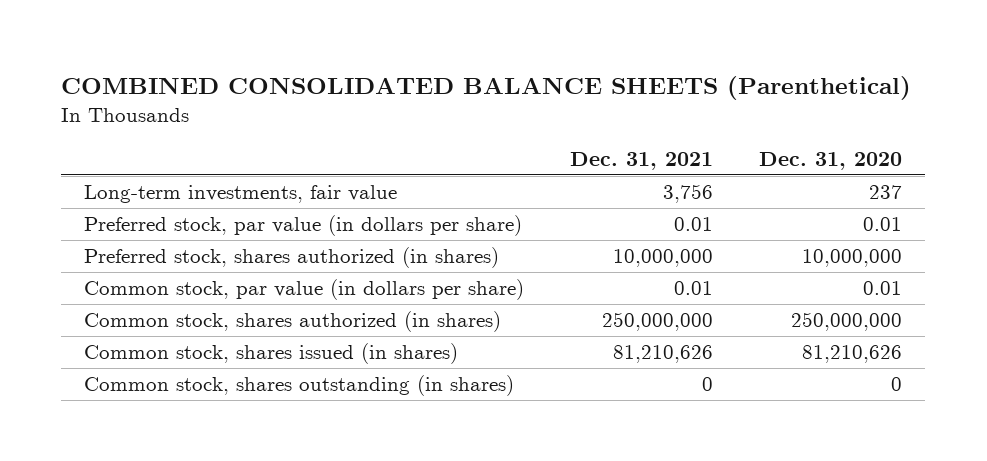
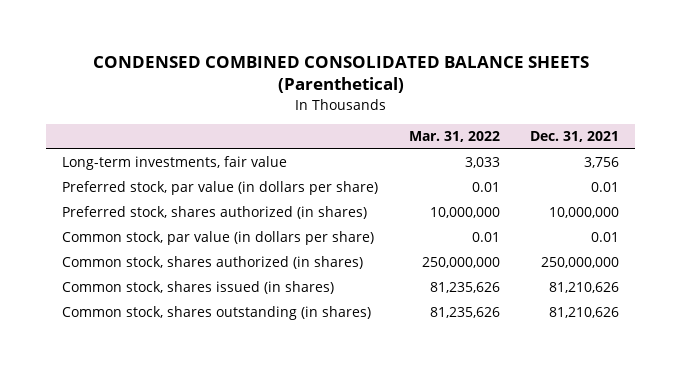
- COMBINED CONSOLIDATED BALANCE SHEETS (Parenthetical)
+ CONDENSED COMBINED CONSOLIDATED BALANCE SHEETS (Parenthetical)
- | Dec. 31, 2021 | Dec. 31, 2020
+ | Mar. 31, 2022 | Dec. 31, 2021
- Common stock, shares outstanding (in shares) | 0 | 0
+ Common stock, shares outstanding (in shares) | 81,235,626 | 81,210,626

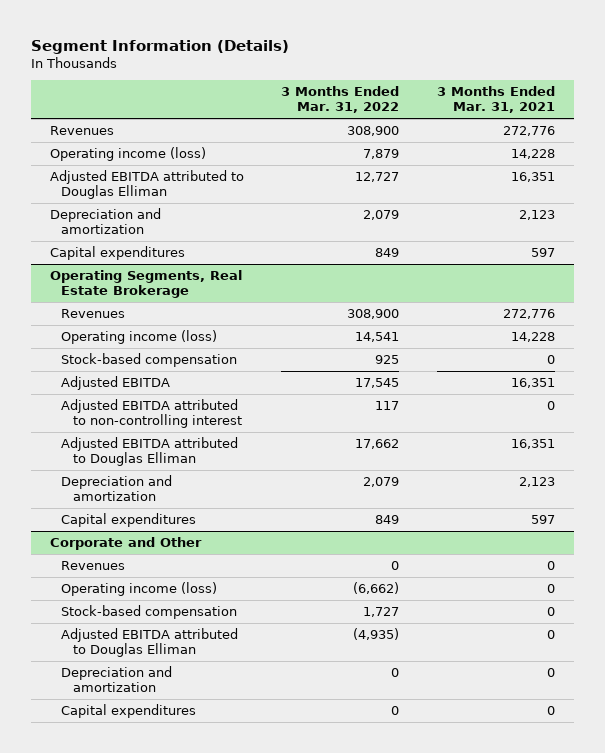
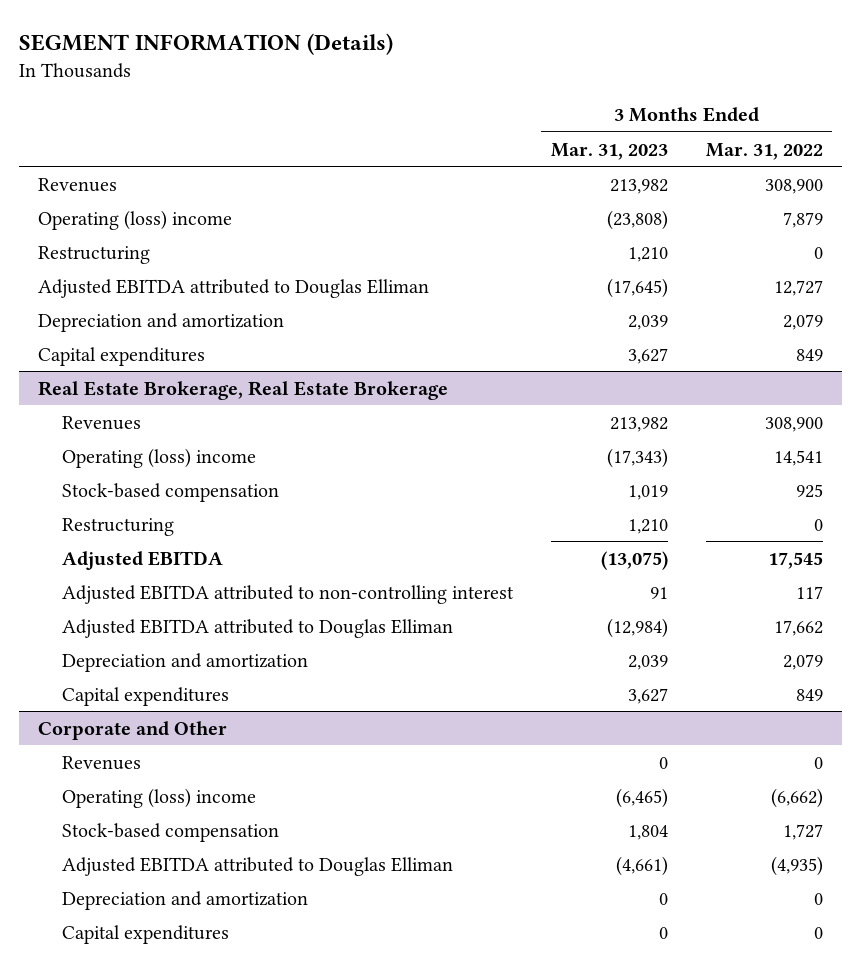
- Segment Information (Details)
+ SEGMENT INFORMATION (Details)
- | 3 Months Ended Mar. 31, 2022 | 3 Months Ended Mar. 31, 2021
+ | 3 Months Ended Mar. 31, 2023 | 3 Months Ended Mar. 31, 2022
- Operating income (loss) | 7,879 | 14,228
+ Operating (loss) income | (23,808) | 7,879
+ Restructuring | 1,210 | 0
- Operating Segments, Real Estate Brokerage
+ Real Estate Brokerage, Real Estate Brokerage
- Operating income (loss) | 14,541 | 14,228
+ Operating (loss) income | (17,343) | 14,541
+ Restructuring | 1,210 | 0
@ Corporate and Other
- Operating income (loss) | (6,662) | 0
+ Operating (loss) income | (6,465) | (6,662)

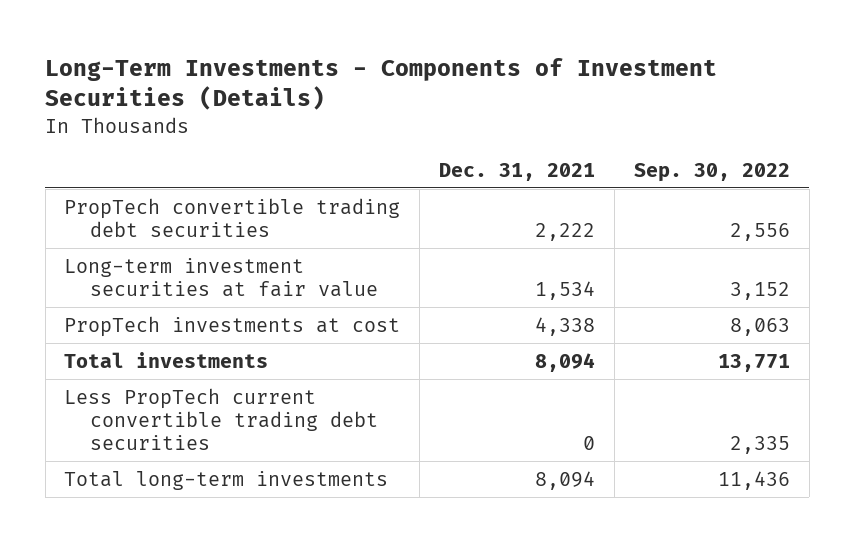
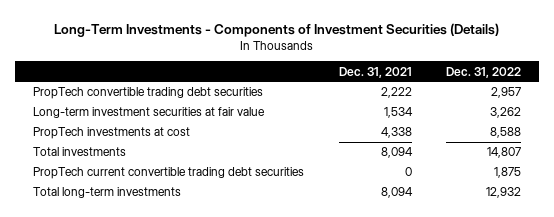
- | Dec. 31, 2021 | Sep. 30, 2022
+ | Dec. 31, 2021 | Dec. 31, 2022
- Less PropTech current convertible trading debt securities | 0 | 2,335
+ PropTech current convertible trading debt securities | 0 | 1,875

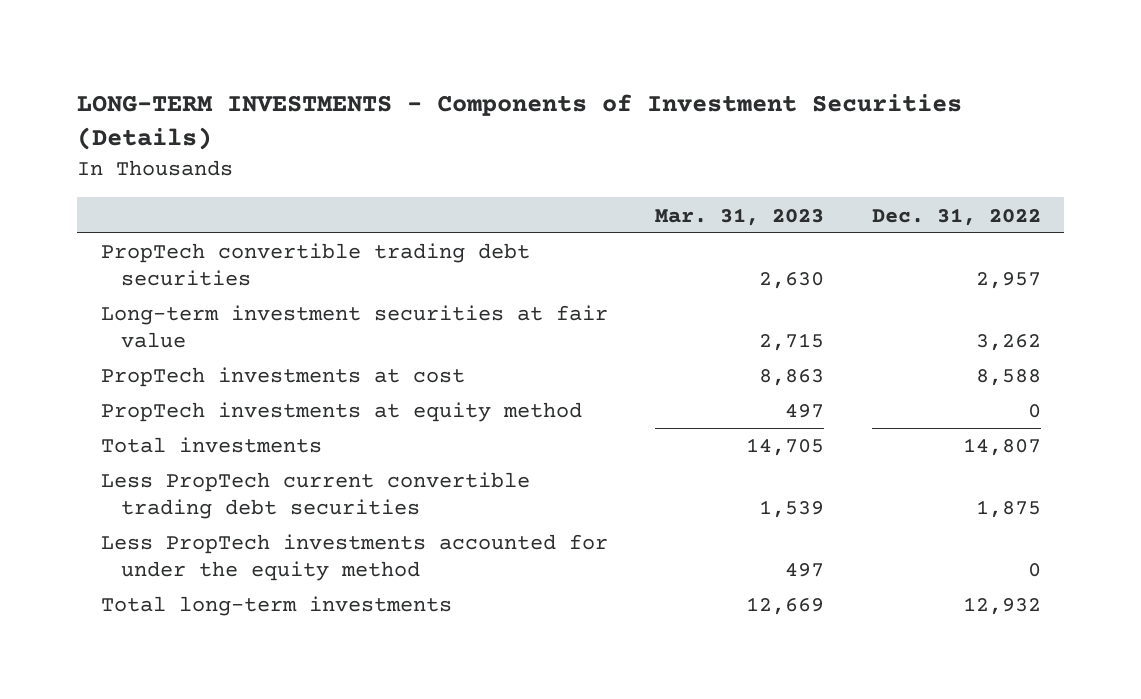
- Long-Term Investments - Components of Investment Securities (Details)
+ LONG-TERM INVESTMENTS - Components of Investment Securities (Details)
- | Dec. 31, 2021 | Dec. 31, 2022
+ | Mar. 31, 2023 | Dec. 31, 2022
+ PropTech investments at equity method | 497 | 0
- PropTech current convertible trading debt securities | 0 | 1,875
+ Less PropTech current convertible trading debt securities | 1,539 | 1,875
+ Less PropTech investments accounted for under the equity method | 497 | 0

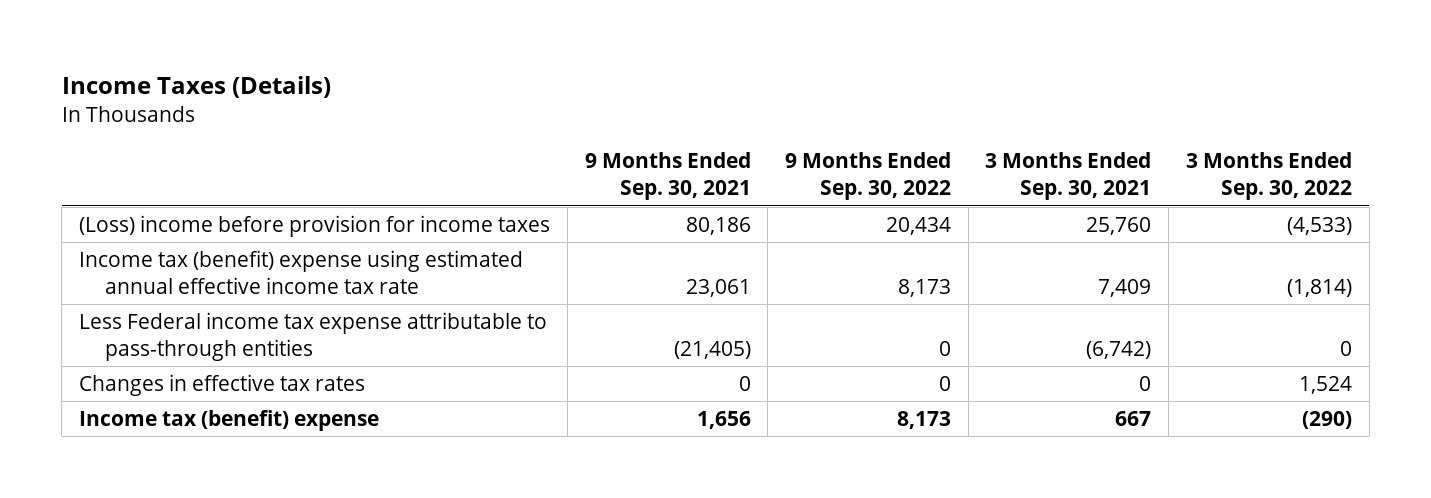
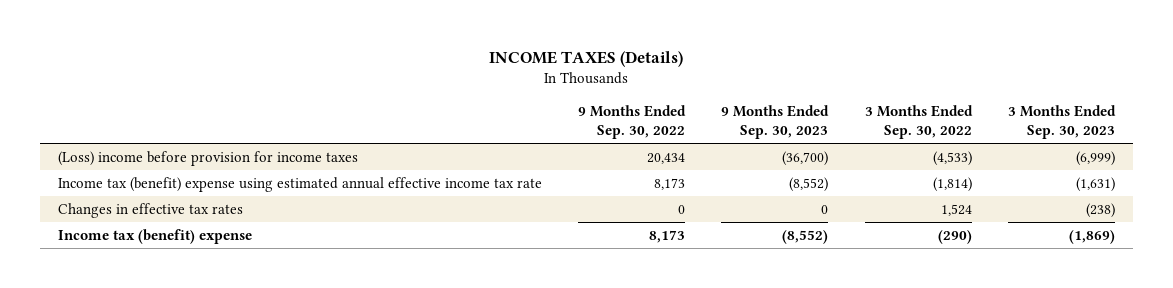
- Income Taxes (Details)
+ INCOME TAXES (Details)
- | 9 Months Ended Sep. 30, 2021 | 9 Months Ended Sep. 30, 2022 | 3 Months Ended Sep. 30, 2021 | 3 Months Ended Sep. 30, 2022
+ | 9 Months Ended Sep. 30, 2022 | 9 Months Ended Sep. 30, 2023 | 3 Months Ended Sep. 30, 2022 | 3 Months Ended Sep. 30, 2023
- Less Federal income tax expense attributable to pass-through entities | (21,405) | 0 | (6,742) | 0

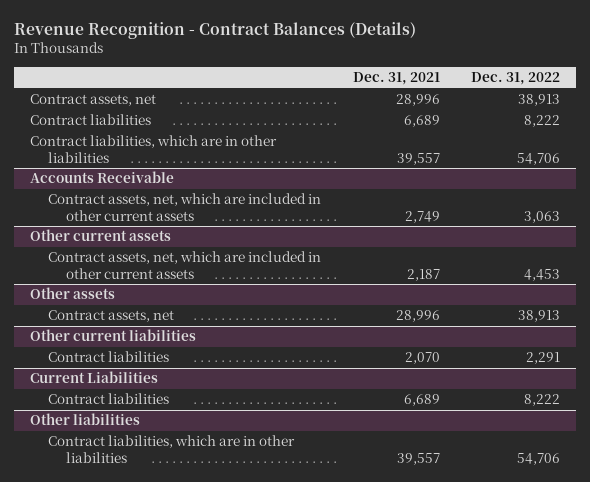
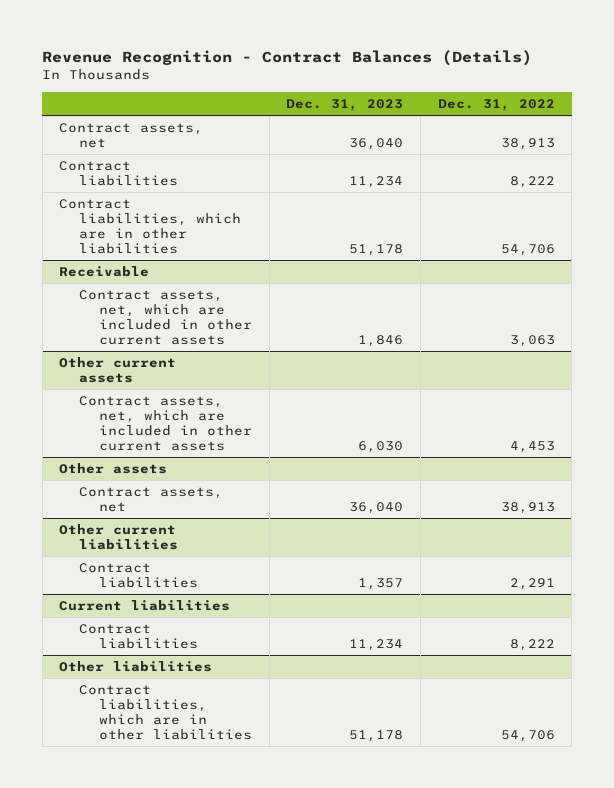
- | Dec. 31, 2021 | Dec. 31, 2022
+ | Dec. 31, 2023 | Dec. 31, 2022
- Accounts Receivable
+ Receivable
- Current Liabilities
+ Current liabilities

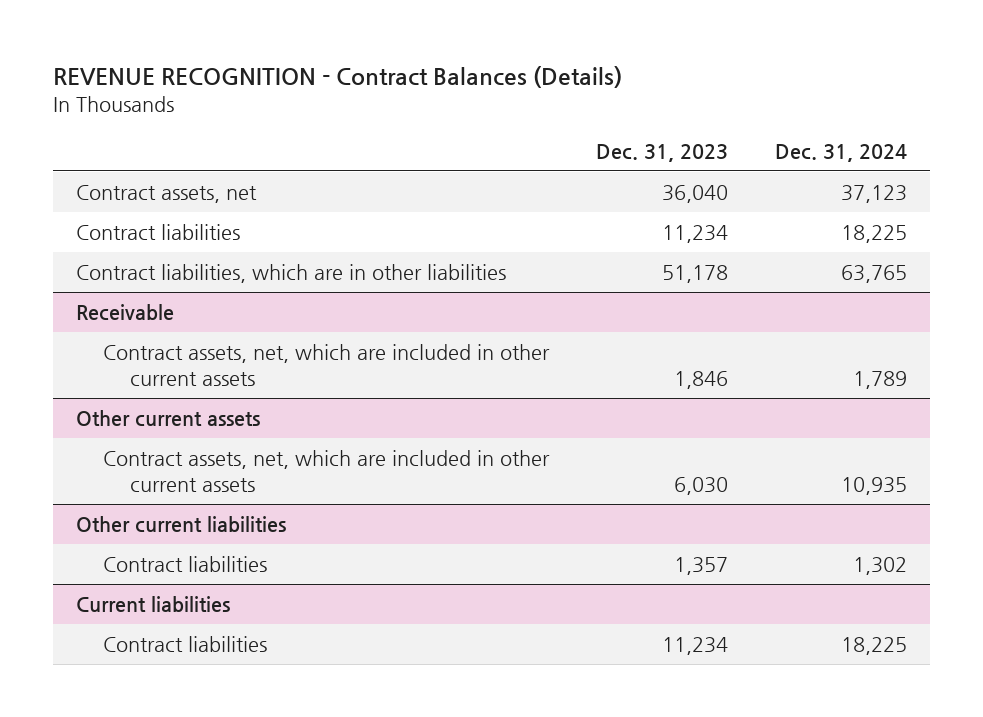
- Revenue Recognition - Contract Balances (Details)
+ REVENUE RECOGNITION - Contract Balances (Details)
- | Dec. 31, 2023 | Dec. 31, 2022
+ | Dec. 31, 2023 | Dec. 31, 2024
- Other assets
- Contract assets, net | 36,040 | 38,913
- Other liabilities
- Contract liabilities, which are in other liabilities | 51,178 | 54,706

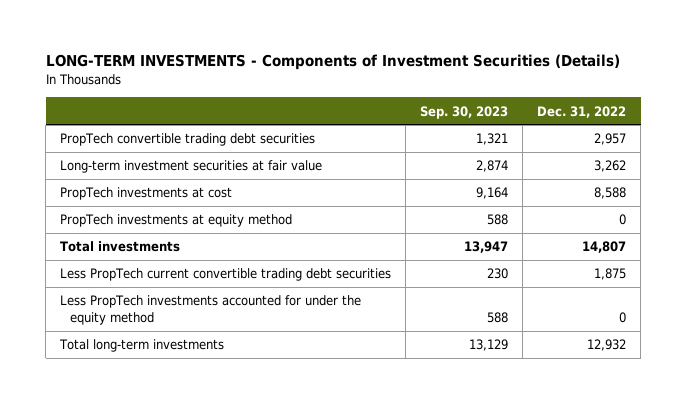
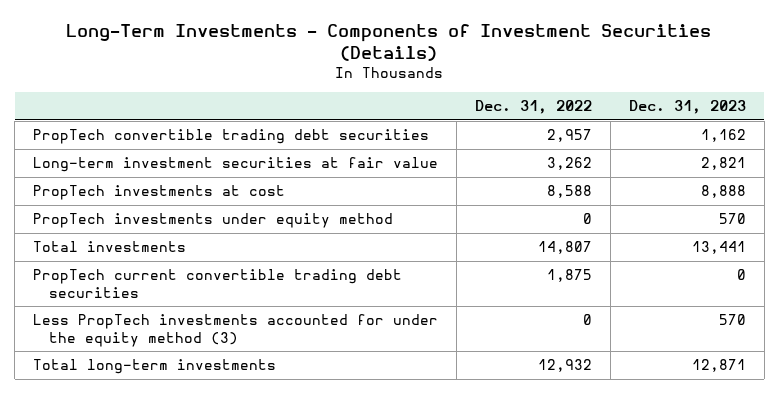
- LONG-TERM INVESTMENTS - Components of Investment Securities (Details)
+ Long-Term Investments - Components of Investment Securities (Details)
- | Sep. 30, 2023 | Dec. 31, 2022
+ | Dec. 31, 2022 | Dec. 31, 2023
- PropTech investments at equity method | 588 | 0
+ PropTech investments under equity method | 0 | 570
- Less PropTech current convertible trading debt securities | 230 | 1,875
- Less PropTech investments accounted for under the equity method | 588 | 0
+ PropTech current convertible trading debt securities | 1,875 | 0
+ Less PropTech investments accounted for under the equity method (3) | 0 | 570

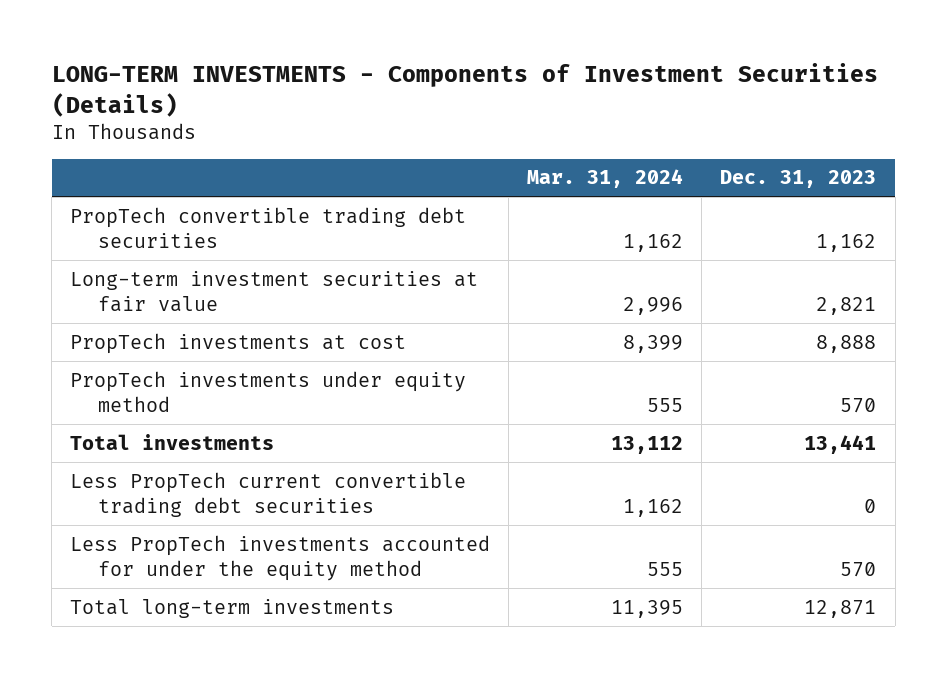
- Long-Term Investments - Components of Investment Securities (Details)
+ LONG-TERM INVESTMENTS - Components of Investment Securities (Details)
- | Dec. 31, 2022 | Dec. 31, 2023
+ | Mar. 31, 2024 | Dec. 31, 2023
- PropTech current convertible trading debt securities | 1,875 | 0
- Less PropTech investments accounted for under the equity method (3) | 0 | 570
+ Less PropTech current convertible trading debt securities | 1,162 | 0
+ Less PropTech investments accounted for under the equity method | 555 | 570

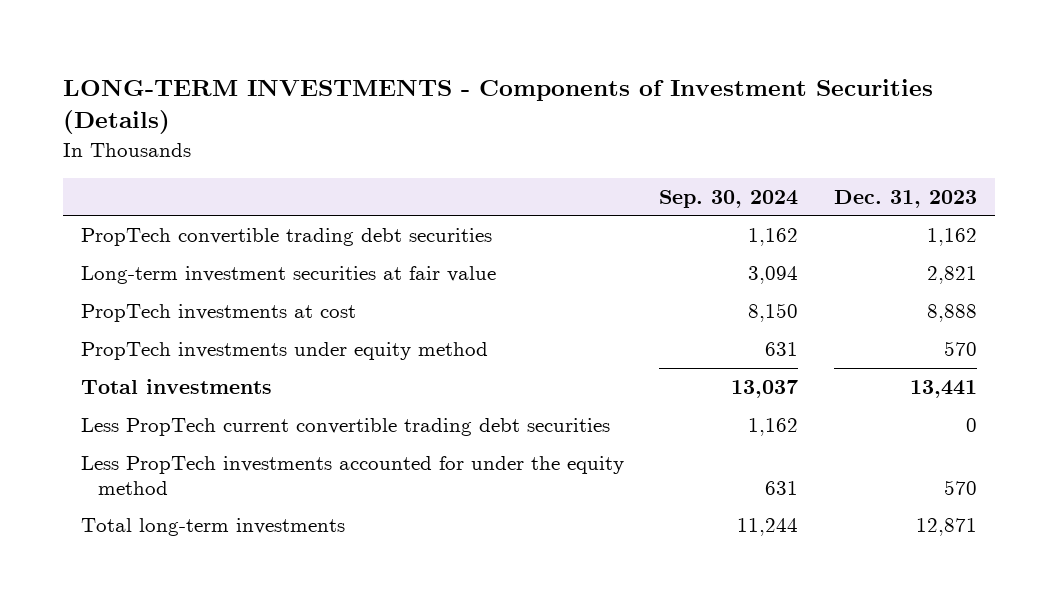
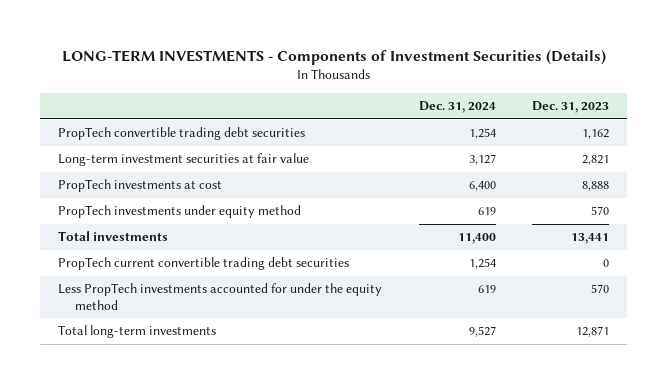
- | Sep. 30, 2024 | Dec. 31, 2023
+ | Dec. 31, 2024 | Dec. 31, 2023
- Less PropTech current convertible trading debt securities | 1,162 | 0
+ PropTech current convertible trading debt securities | 1,254 | 0

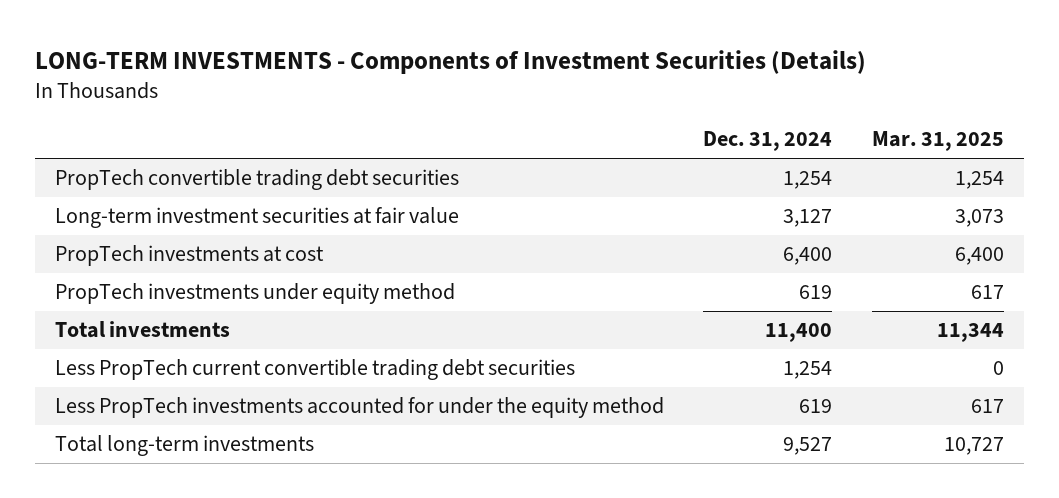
- | Dec. 31, 2024 | Dec. 31, 2023
+ | Dec. 31, 2024 | Mar. 31, 2025
- PropTech current convertible trading debt securities | 1,254 | 0
+ Less PropTech current convertible trading debt securities | 1,254 | 0

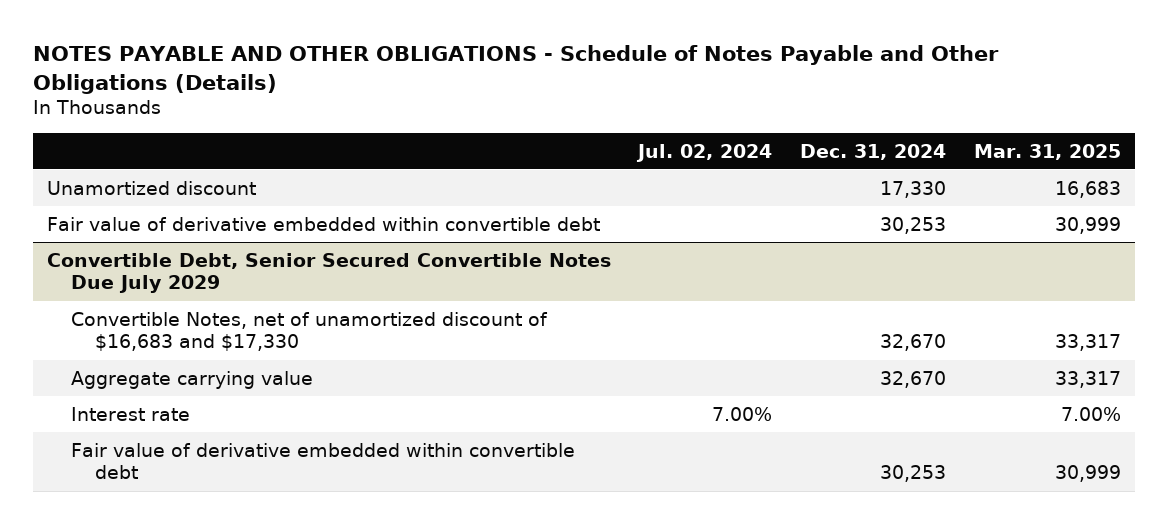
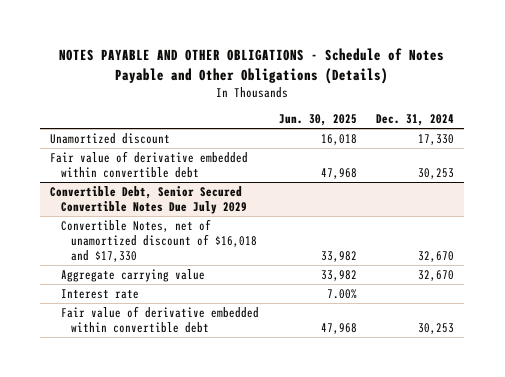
- | Jul. 02, 2024 | Dec. 31, 2024 | Mar. 31, 2025
+ | Jun. 30, 2025 | Dec. 31, 2024
@ Convertible Debt, Senior Secured Convertible Notes Due July 2029
- Convertible Notes, net of unamortized discount of $16,683 and $17,330 | | 32,670 | 33,317
+ Convertible Notes, net of unamortized discount of $16,018 and $17,330 | 33,982 | 32,670

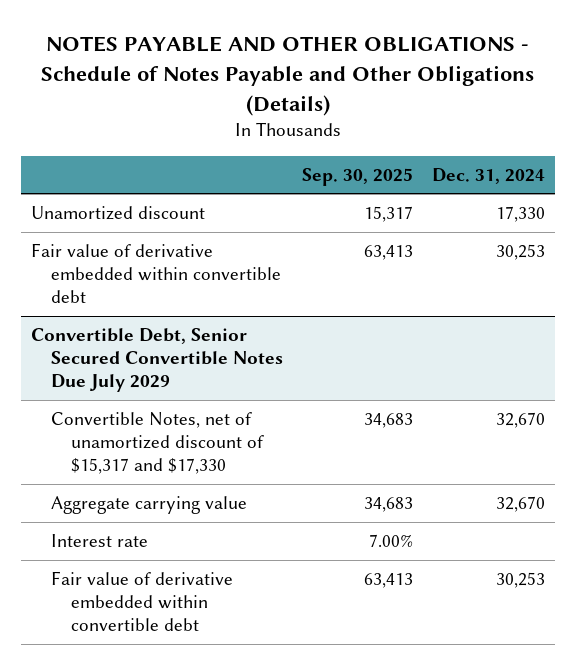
- | Jun. 30, 2025 | Dec. 31, 2024
+ | Sep. 30, 2025 | Dec. 31, 2024
@ Convertible Debt, Senior Secured Convertible Notes Due July 2029
- Convertible Notes, net of unamortized discount of $16,018 and $17,330 | 33,982 | 32,670
+ Convertible Notes, net of unamortized discount of $15,317 and $17,330 | 34,683 | 32,670

